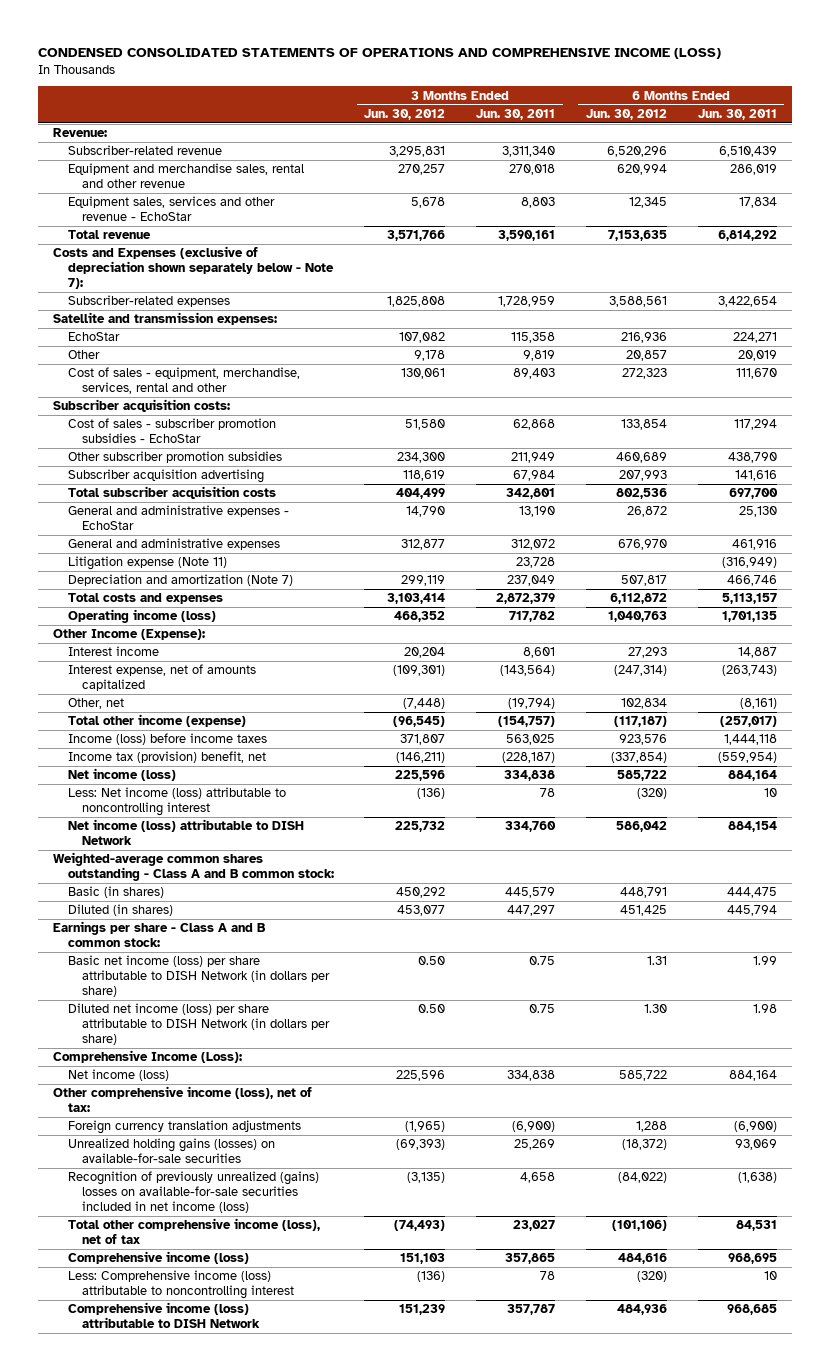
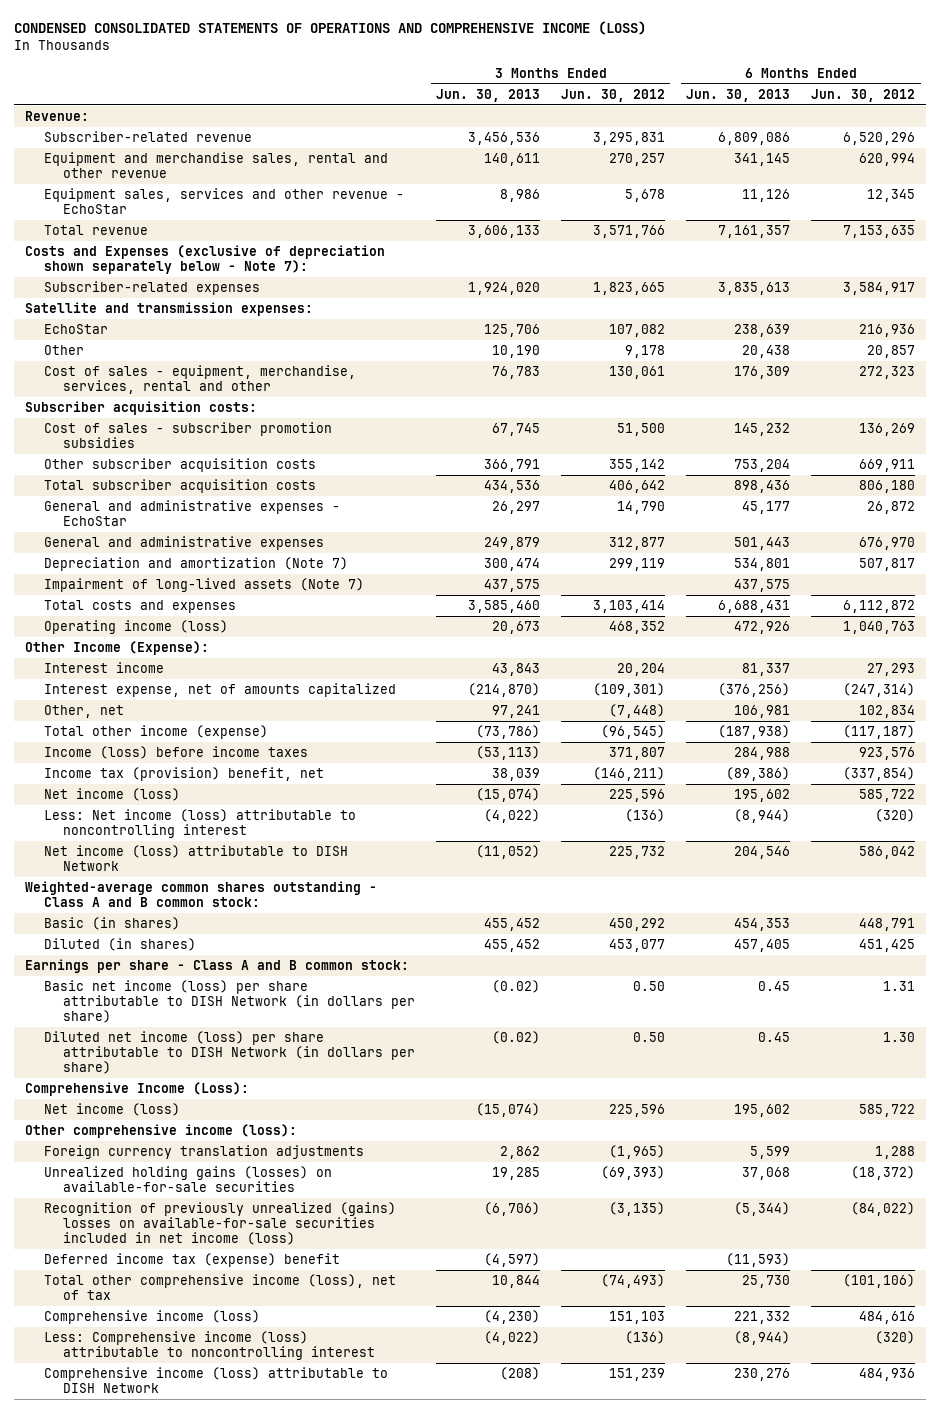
- | 3 Months Ended Jun. 30, 2012 | 3 Months Ended Jun. 30, 2011 | 6 Months Ended Jun. 30, 2012 | 6 Months Ended Jun. 30, 2011
+ | 3 Months Ended Jun. 30, 2013 | 3 Months Ended Jun. 30, 2012 | 6 Months Ended Jun. 30, 2013 | 6 Months Ended Jun. 30, 2012
- Subscriber-related expenses | 1,825,808 | 1,728,959 | 3,588,561 | 3,422,654
+ Subscriber-related expenses | 1,924,020 | 1,823,665 | 3,835,613 | 3,584,917
- Cost of sales - subscriber promotion subsidies - EchoStar | 51,580 | 62,868 | 133,854 | 117,294
- Other subscriber promotion subsidies | 234,300 | 211,949 | 460,689 | 438,790
- Subscriber acquisition advertising | 118,619 | 67,984 | 207,993 | 141,616
- Total subscriber acquisition costs | 404,499 | 342,801 | 802,536 | 697,700
+ Cost of sales - subscriber promotion subsidies | 67,745 | 51,500 | 145,232 | 136,269
+ Other subscriber acquisition costs | 366,791 | 355,142 | 753,204 | 669,911
+ Total subscriber acquisition costs | 434,536 | 406,642 | 898,436 | 806,180
- Litigation expense (Note 11) | | 23,728 | | (316,949)
+ Impairment of long-lived assets (Note 7) | 437,575 | | 437,575 |
- Other comprehensive income (loss), net of tax:
+ Other comprehensive income (loss):
+ Deferred income tax (expense) benefit | (4,597) | | (11,593) |

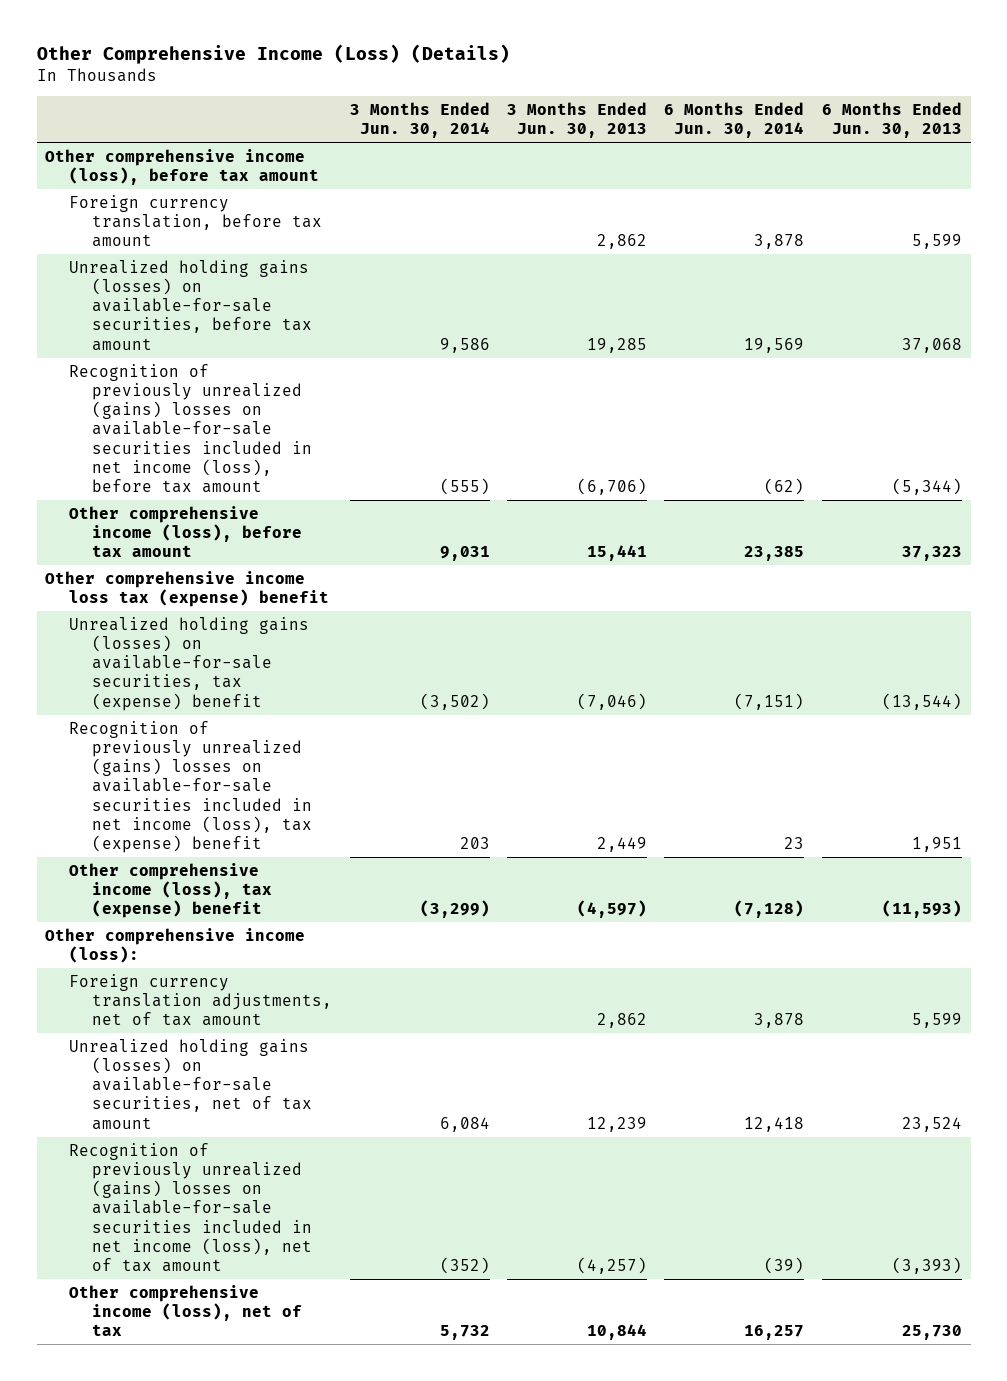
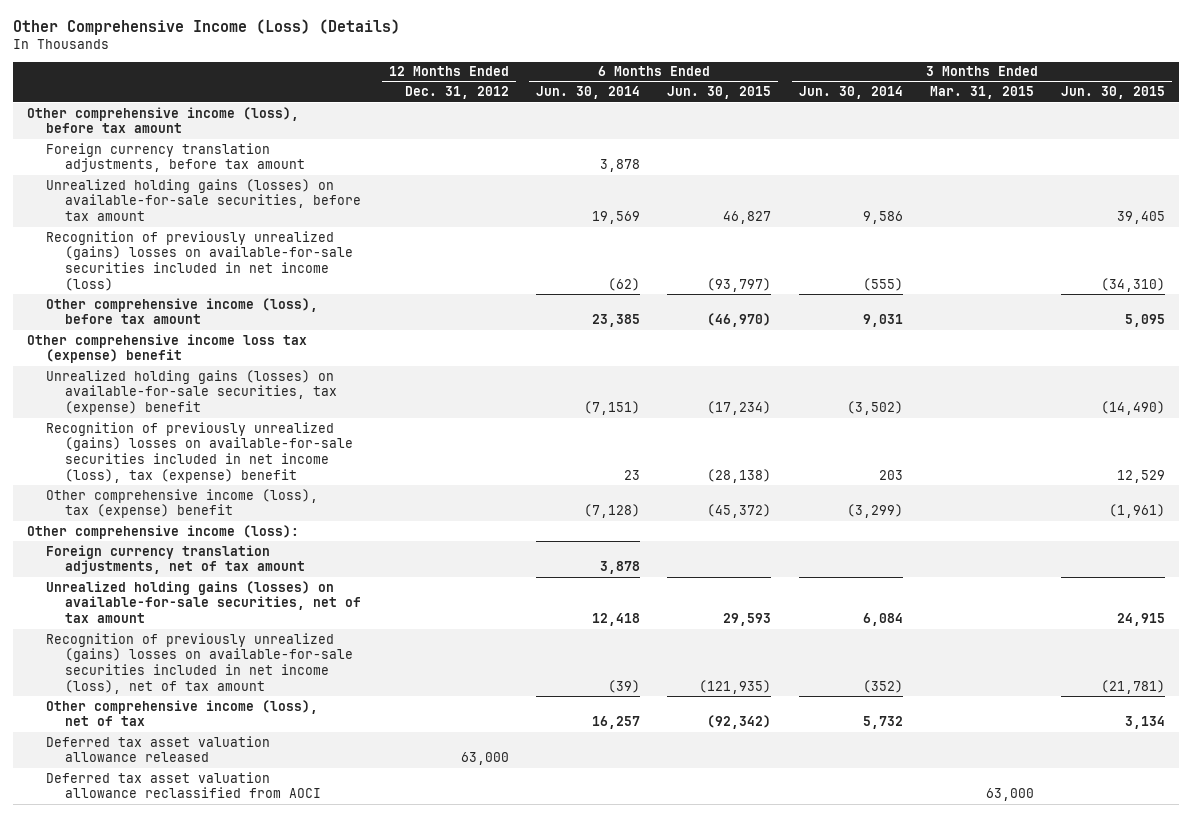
- | 3 Months Ended Jun. 30, 2014 | 3 Months Ended Jun. 30, 2013 | 6 Months Ended Jun. 30, 2014 | 6 Months Ended Jun. 30, 2013
+ | 12 Months Ended Dec. 31, 2012 | 6 Months Ended Jun. 30, 2014 | 6 Months Ended Jun. 30, 2015 | 3 Months Ended Jun. 30, 2014 | 3 Months Ended Mar. 31, 2015 | 3 Months Ended Jun. 30, 2015
- Foreign currency translation, before tax amount | | 2,862 | 3,878 | 5,599
+ Foreign currency translation adjustments, before tax amount | | 3,878 | | | |
- Recognition of previously unrealized (gains) losses on available-for-sale securities included in net income (loss), before tax amount | (555) | (6,706) | (62) | (5,344)
+ Recognition of previously unrealized (gains) losses on available-for-sale securities included in net income (loss) | | (62) | (93,797) | (555) | | (34,310)
+ Deferred tax asset valuation allowance released | 63,000 | | | | |
+ Deferred tax asset valuation allowance reclassified from AOCI | | | | | 63,000 |

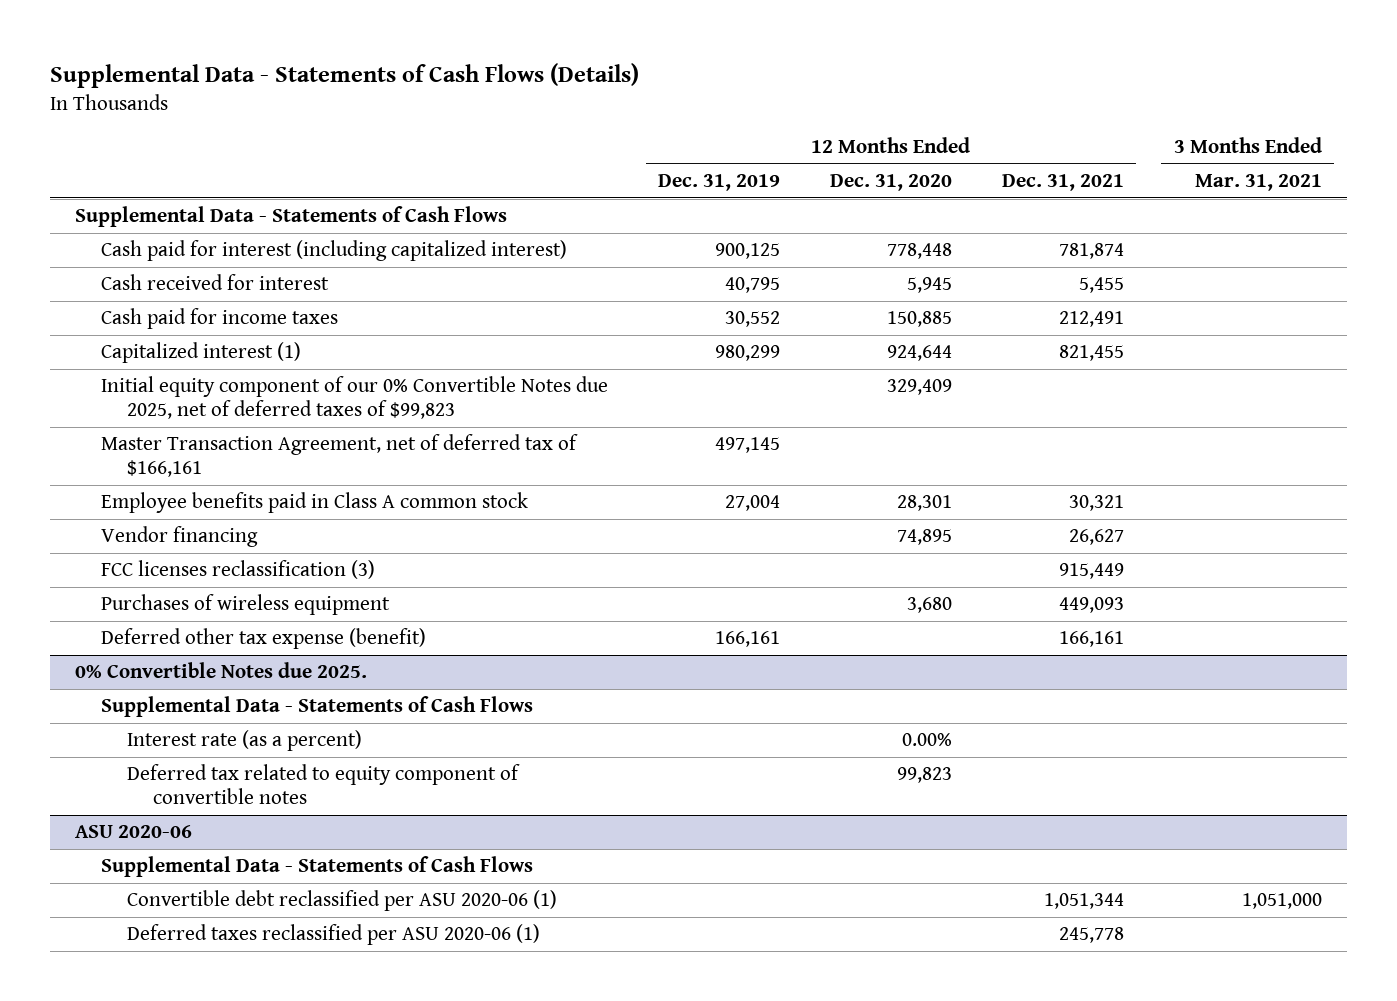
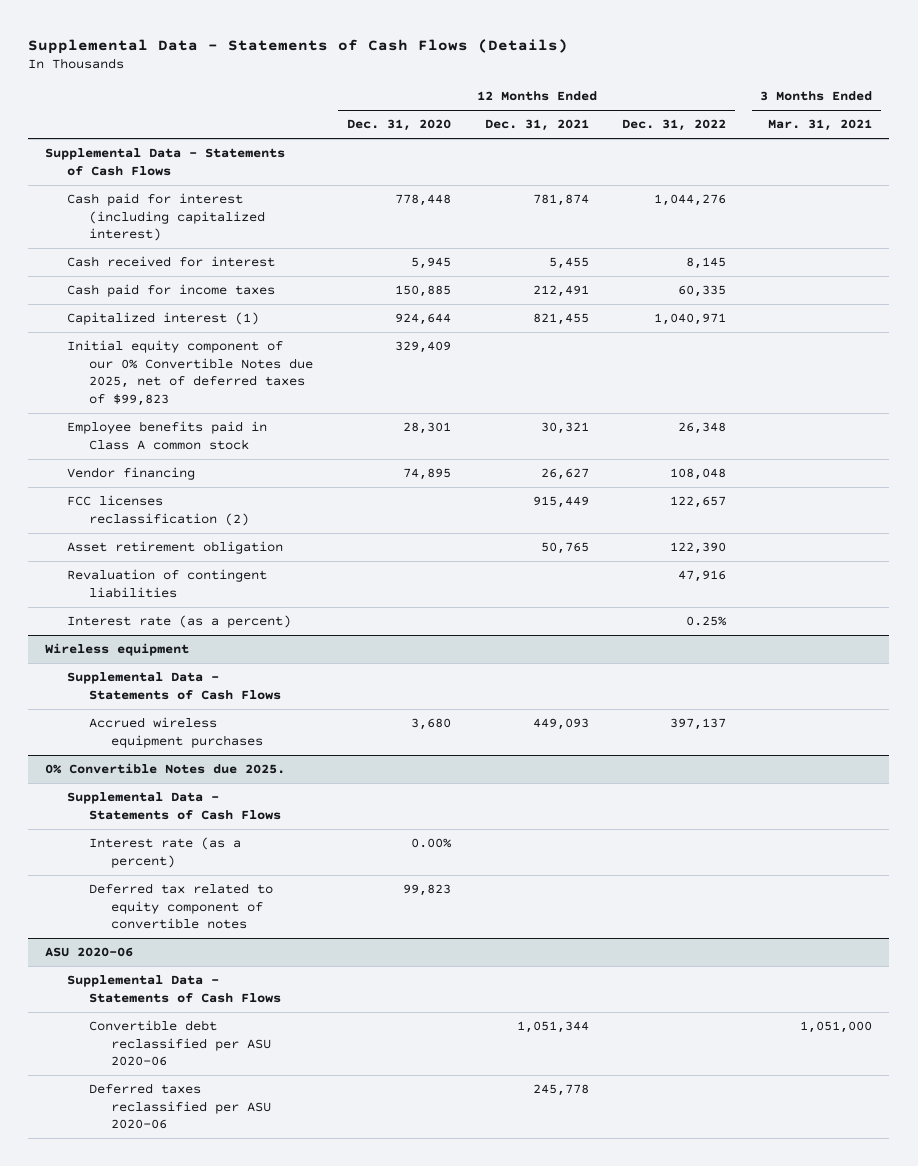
- | 12 Months Ended Dec. 31, 2019 | 12 Months Ended Dec. 31, 2020 | 12 Months Ended Dec. 31, 2021 | 3 Months Ended Mar. 31, 2021
+ | 12 Months Ended Dec. 31, 2020 | 12 Months Ended Dec. 31, 2021 | 12 Months Ended Dec. 31, 2022 | 3 Months Ended Mar. 31, 2021
- Master Transaction Agreement, net of deferred tax of $166,161 | 497,145 | | |
- FCC licenses reclassification (3) | | | 915,449 |
- Purchases of wireless equipment | | 3,680 | 449,093 |
- Deferred other tax expense (benefit) | 166,161 | | 166,161 |
+ FCC licenses reclassification (2) | | 915,449 | 122,657 |
+ Asset retirement obligation | | 50,765 | 122,390 |
+ Revaluation of contingent liabilities | | | 47,916 |
+ Interest rate (as a percent) | | | 0.25% |
+ Wireless equipment
+ Supplemental Data - Statements of Cash Flows
+ Accrued wireless equipment purchases | 3,680 | 449,093 | 397,137 |
@ ASU 2020-06
- Convertible debt reclassified per ASU 2020-06 (1) | | | 1,051,344 | 1,051,000
- Deferred taxes reclassified per ASU 2020-06 (1) | | | 245,778 |
+ Convertible debt reclassified per ASU 2020-06 | | 1,051,344 | | 1,051,000
+ Deferred taxes reclassified per ASU 2020-06 | | 245,778 | |

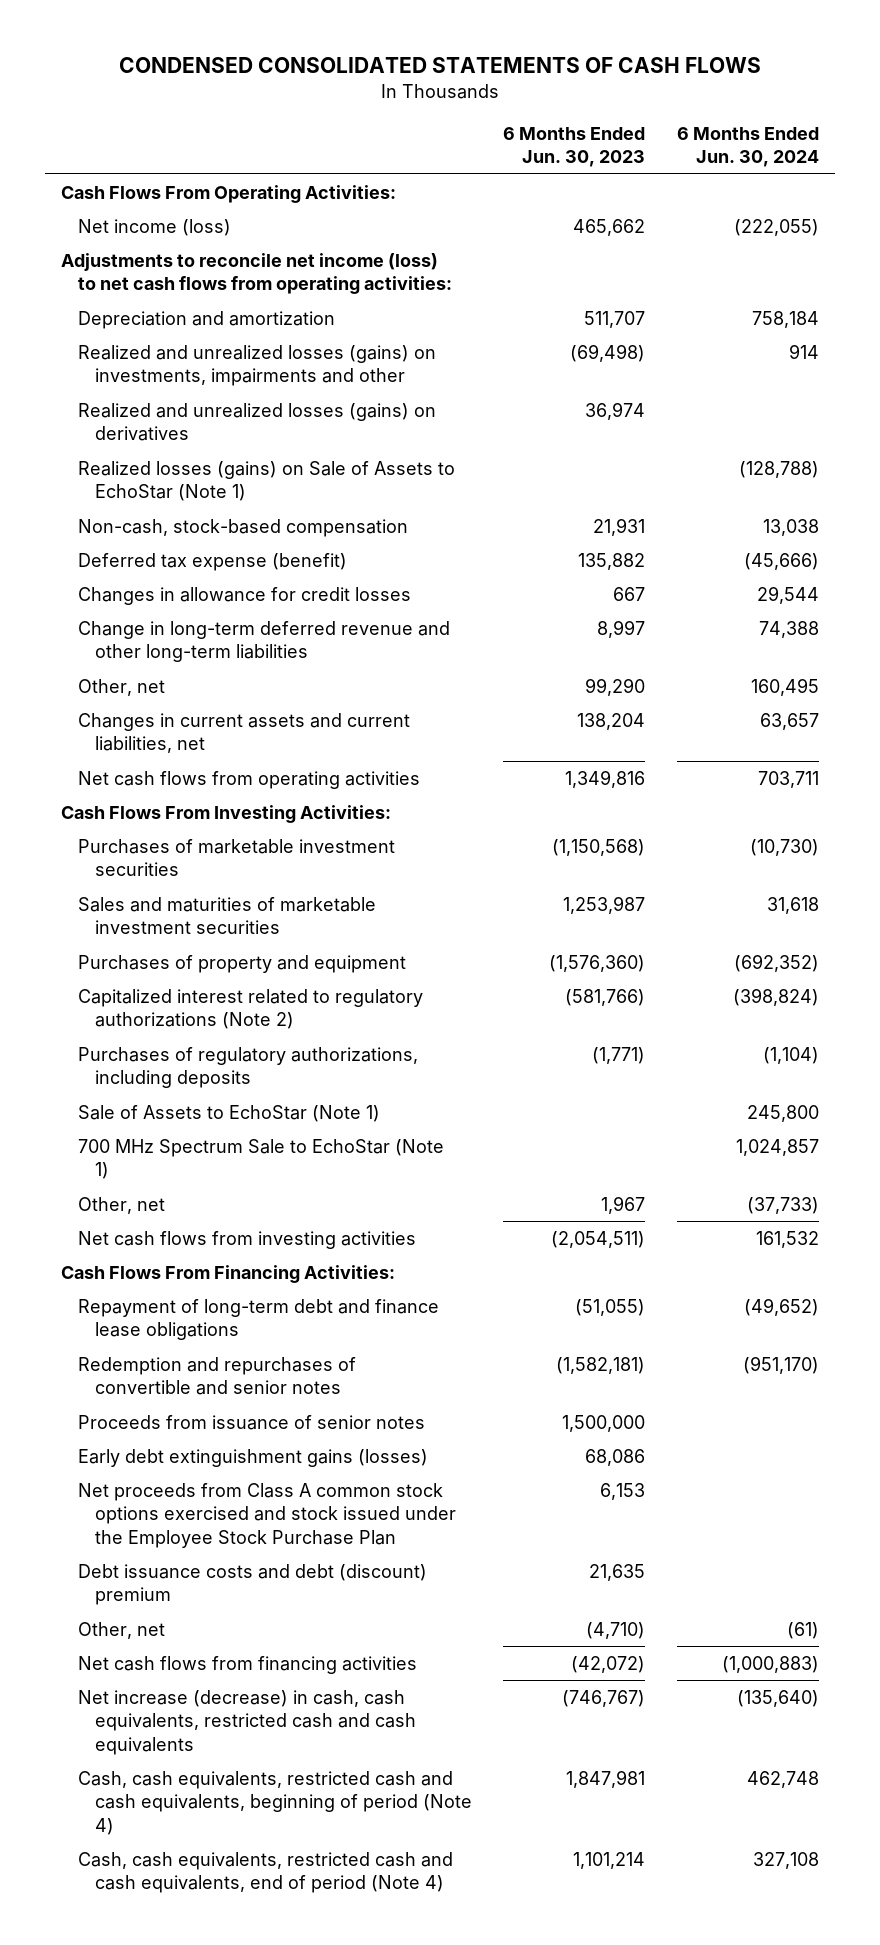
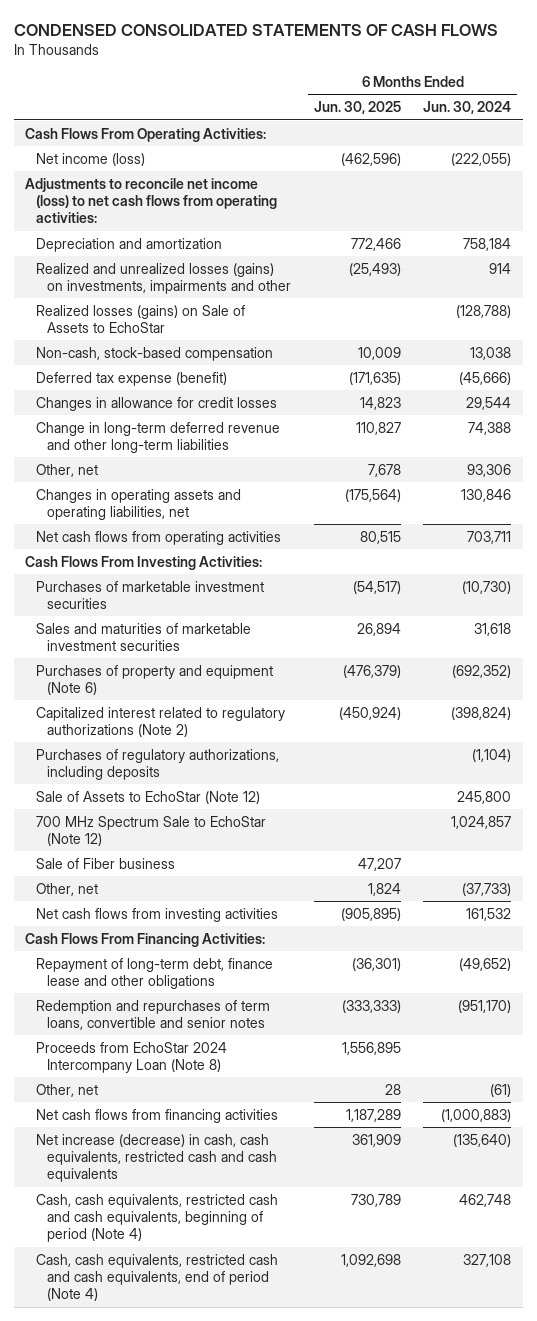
- | 6 Months Ended Jun. 30, 2023 | 6 Months Ended Jun. 30, 2024
+ | 6 Months Ended Jun. 30, 2025 | 6 Months Ended Jun. 30, 2024
- Realized and unrealized losses (gains) on derivatives | 36,974 |
- Realized losses (gains) on Sale of Assets to EchoStar (Note 1) | | (128,788)
+ Realized losses (gains) on Sale of Assets to EchoStar | | (128,788)
- Other, net | 99,290 | 160,495
- Changes in current assets and current liabilities, net | 138,204 | 63,657
+ Other, net | 7,678 | 93,306
+ Changes in operating assets and operating liabilities, net | (175,564) | 130,846
- Purchases of property and equipment | (1,576,360) | (692,352)
+ Purchases of property and equipment (Note 6) | (476,379) | (692,352)
- Sale of Assets to EchoStar (Note 1) | | 245,800
- 700 MHz Spectrum Sale to EchoStar (Note 1) | | 1,024,857
+ Sale of Assets to EchoStar (Note 12) | | 245,800
+ 700 MHz Spectrum Sale to EchoStar (Note 12) | | 1,024,857
+ Sale of Fiber business | 47,207 |
- Repayment of long-term debt and finance lease obligations | (51,055) | (49,652)
- Redemption and repurchases of convertible and senior notes | (1,582,181) | (951,170)
- Proceeds from issuance of senior notes | 1,500,000 |
- Early debt extinguishment gains (losses) | 68,086 |
- Net proceeds from Class A common stock options exercised and stock issued under the Employee Stock Purchase Plan | 6,153 |
- Debt issuance costs and debt (discount) premium | 21,635 |
+ Repayment of long-term debt, finance lease and other obligations | (36,301) | (49,652)
+ Redemption and repurchases of term loans, convertible and senior notes | (333,333) | (951,170)
+ Proceeds from EchoStar 2024 Intercompany Loan (Note 8) | 1,556,895 |

